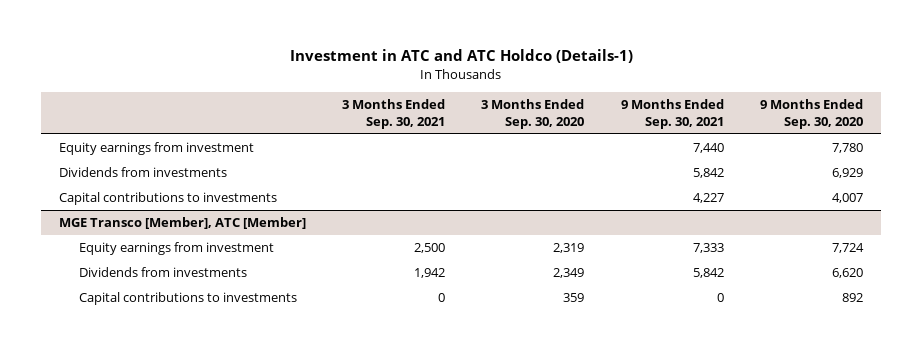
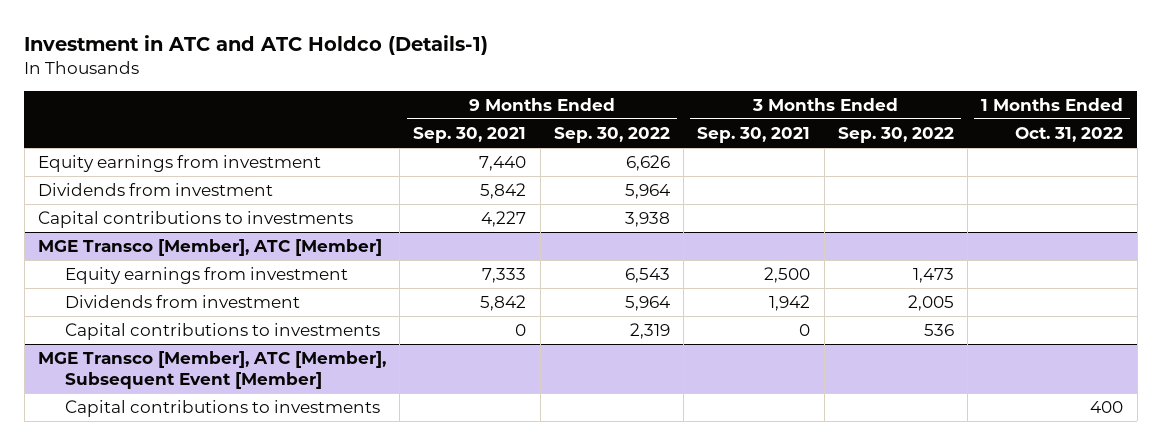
- | 3 Months Ended Sep. 30, 2021 | 3 Months Ended Sep. 30, 2020 | 9 Months Ended Sep. 30, 2021 | 9 Months Ended Sep. 30, 2020
+ | 9 Months Ended Sep. 30, 2021 | 9 Months Ended Sep. 30, 2022 | 3 Months Ended Sep. 30, 2021 | 3 Months Ended Sep. 30, 2022 | 1 Months Ended Oct. 31, 2022
- Dividends from investments | | | 5,842 | 6,929
+ Dividends from investment | 5,842 | 5,964 | | |
@ MGE Transco [Member], ATC [Member]
- Dividends from investments | 1,942 | 2,349 | 5,842 | 6,620
+ Dividends from investment | 5,842 | 5,964 | 1,942 | 2,005 |
+ MGE Transco [Member], ATC [Member], Subsequent Event [Member]
+ Capital contributions to investments | | | | | 400

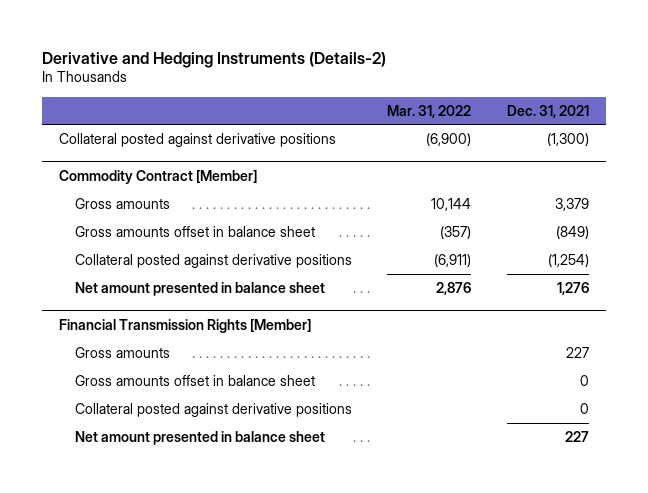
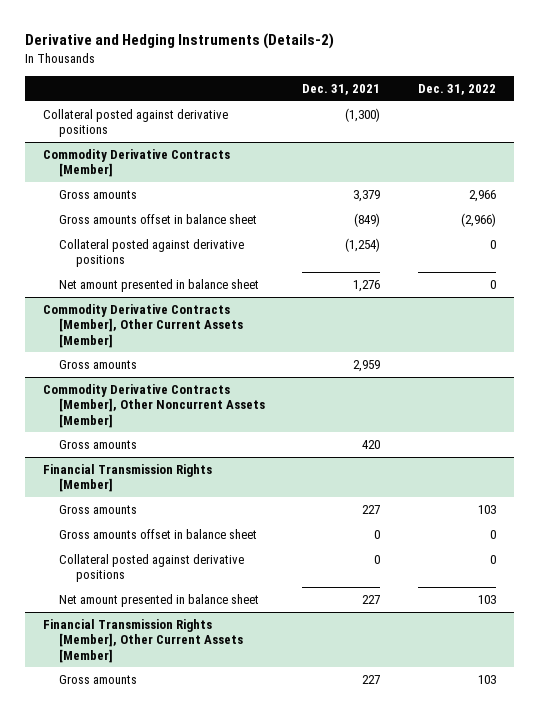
- | Mar. 31, 2022 | Dec. 31, 2021
+ | Dec. 31, 2021 | Dec. 31, 2022
- Commodity Contract [Member]
+ Commodity Derivative Contracts [Member]
+ Commodity Derivative Contracts [Member], Other Current Assets [Member]
+ Gross amounts | 2,959 |
+ Commodity Derivative Contracts [Member], Other Noncurrent Assets [Member]
+ Gross amounts | 420 |
+ Financial Transmission Rights [Member], Other Current Assets [Member]
+ Gross amounts | 227 | 103

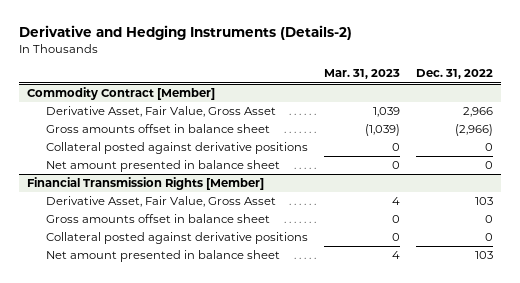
- | Dec. 31, 2021 | Dec. 31, 2022
+ | Mar. 31, 2023 | Dec. 31, 2022
- Collateral posted against derivative positions | (1,300) |
- Commodity Derivative Contracts [Member]
- Gross amounts | 3,379 | 2,966
+ Commodity Contract [Member]
+ Derivative Asset, Fair Value, Gross Asset | 1,039 | 2,966
- Commodity Derivative Contracts [Member], Other Current Assets [Member]
- Gross amounts | 2,959 |
- Commodity Derivative Contracts [Member], Other Noncurrent Assets [Member]
- Gross amounts | 420 |
@ Financial Transmission Rights [Member]
- Gross amounts | 227 | 103
+ Derivative Asset, Fair Value, Gross Asset | 4 | 103
- Financial Transmission Rights [Member], Other Current Assets [Member]
- Gross amounts | 227 | 103

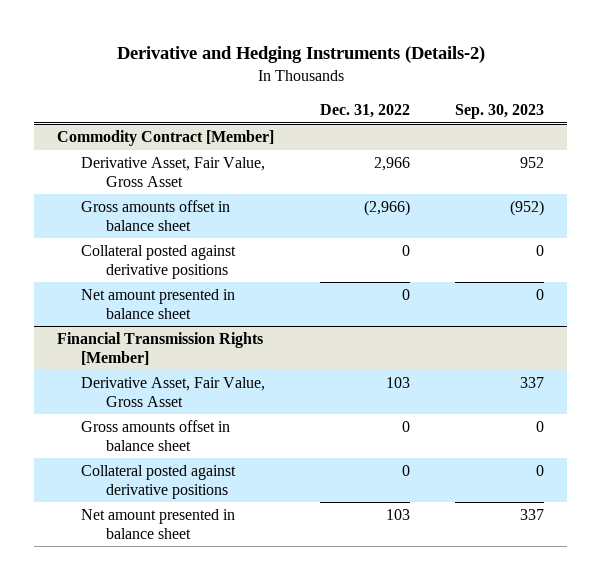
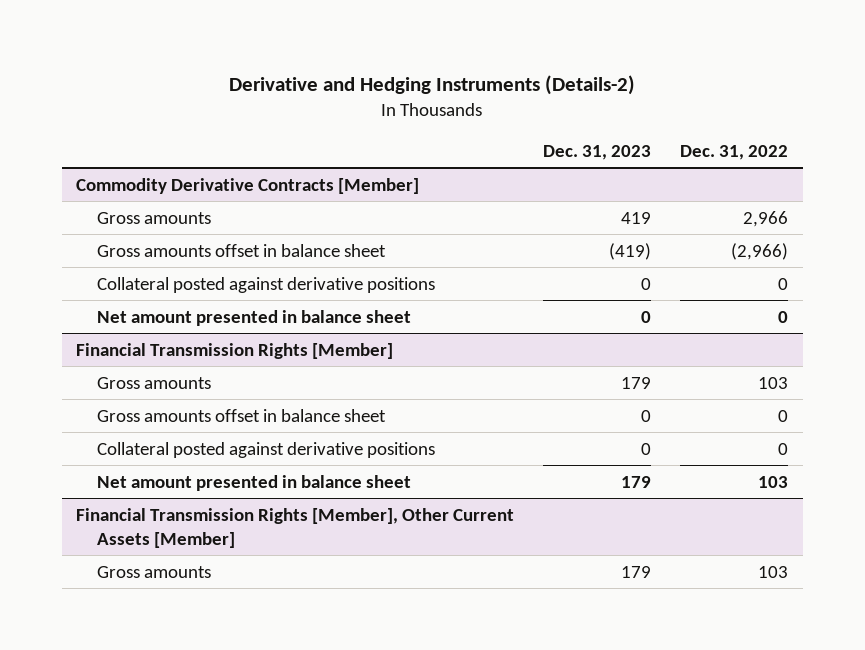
- | Dec. 31, 2022 | Sep. 30, 2023
+ | Dec. 31, 2023 | Dec. 31, 2022
- Commodity Contract [Member]
- Derivative Asset, Fair Value, Gross Asset | 2,966 | 952
+ Commodity Derivative Contracts [Member]
+ Gross amounts | 419 | 2,966
@ Financial Transmission Rights [Member]
- Derivative Asset, Fair Value, Gross Asset | 103 | 337
+ Gross amounts | 179 | 103
+ Financial Transmission Rights [Member], Other Current Assets [Member]
+ Gross amounts | 179 | 103

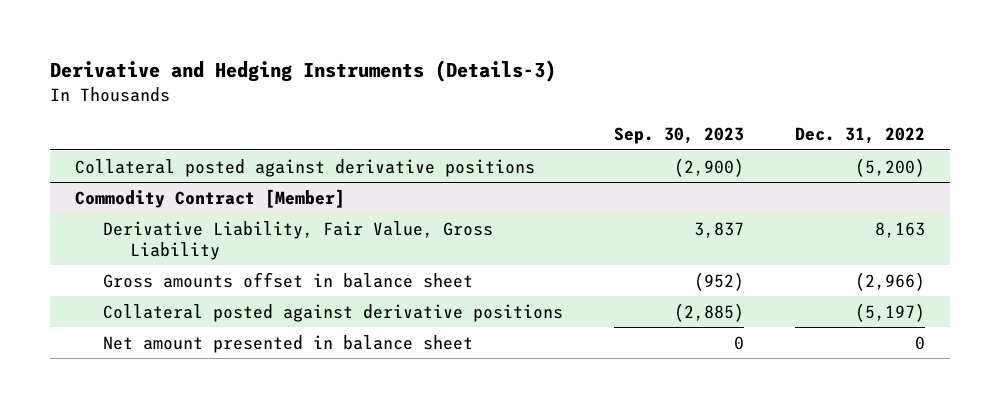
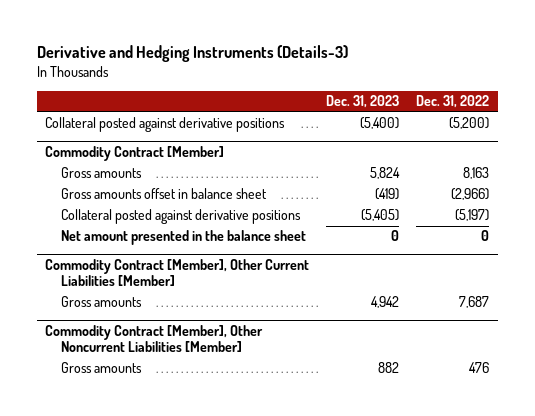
- | Sep. 30, 2023 | Dec. 31, 2022
+ | Dec. 31, 2023 | Dec. 31, 2022
@ Commodity Contract [Member]
- Derivative Liability, Fair Value, Gross Liability | 3,837 | 8,163
+ Gross amounts | 5,824 | 8,163
- Net amount presented in balance sheet | 0 | 0
+ Net amount presented in the balance sheet | 0 | 0
+ Commodity Contract [Member], Other Current Liabilities [Member]
+ Gross amounts | 4,942 | 7,687
+ Commodity Contract [Member], Other Noncurrent Liabilities [Member]
+ Gross amounts | 882 | 476

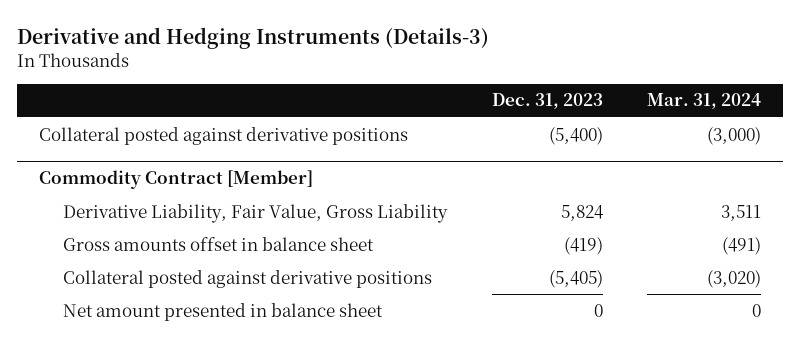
- | Dec. 31, 2023 | Dec. 31, 2022
+ | Dec. 31, 2023 | Mar. 31, 2024
@ Commodity Contract [Member]
- Gross amounts | 5,824 | 8,163
+ Derivative Liability, Fair Value, Gross Liability | 5,824 | 3,511
- Net amount presented in the balance sheet | 0 | 0
- Commodity Contract [Member], Other Current Liabilities [Member]
- Gross amounts | 4,942 | 7,687
- Commodity Contract [Member], Other Noncurrent Liabilities [Member]
- Gross amounts | 882 | 476
@ Commodity Contract [Member]
+ Net amount presented in balance sheet | 0 | 0

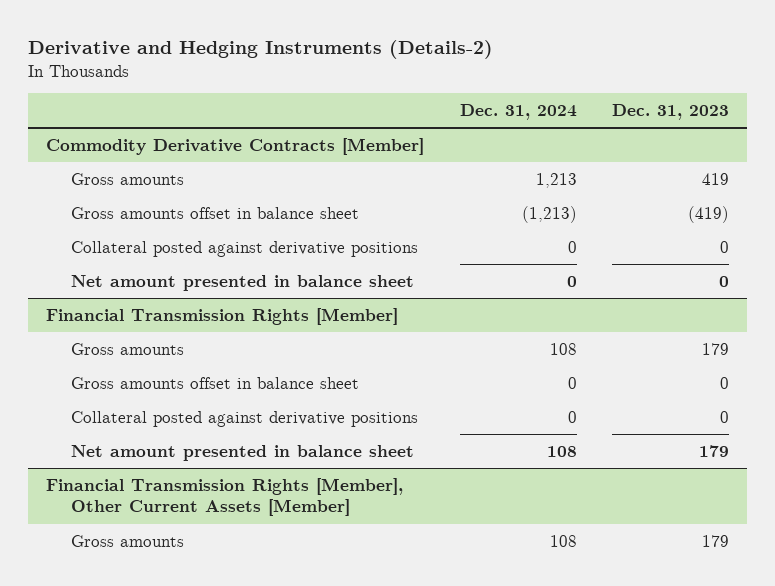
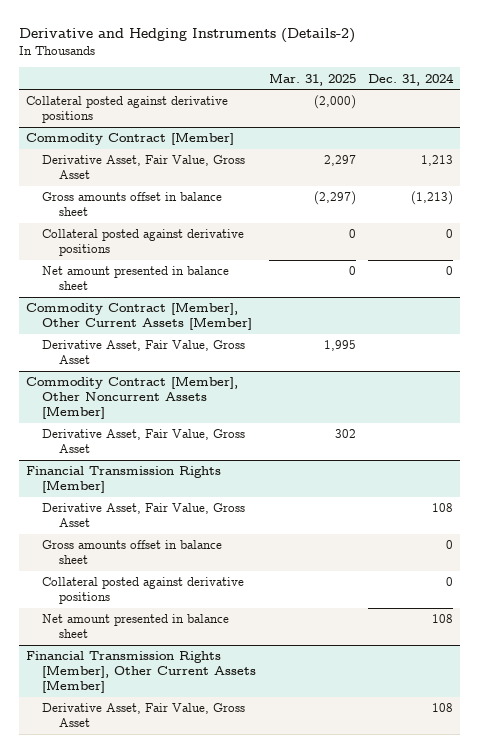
- | Dec. 31, 2024 | Dec. 31, 2023
+ | Mar. 31, 2025 | Dec. 31, 2024
- Commodity Derivative Contracts [Member]
- Gross amounts | 1,213 | 419
+ Collateral posted against derivative positions | (2,000) |
+ Commodity Contract [Member]
+ Derivative Asset, Fair Value, Gross Asset | 2,297 | 1,213
+ Commodity Contract [Member], Other Current Assets [Member]
+ Derivative Asset, Fair Value, Gross Asset | 1,995 |
+ Commodity Contract [Member], Other Noncurrent Assets [Member]
+ Derivative Asset, Fair Value, Gross Asset | 302 |
@ Financial Transmission Rights [Member]
- Gross amounts | 108 | 179
+ Derivative Asset, Fair Value, Gross Asset | | 108
@ Financial Transmission Rights [Member], Other Current Assets [Member]
- Gross amounts | 108 | 179
+ Derivative Asset, Fair Value, Gross Asset | | 108

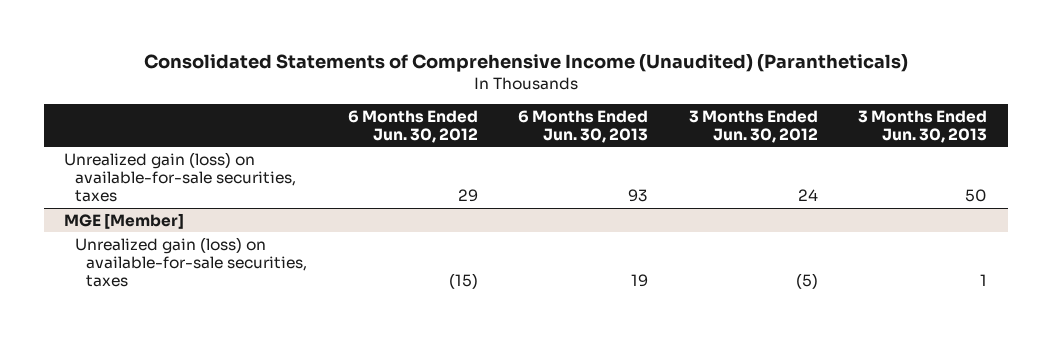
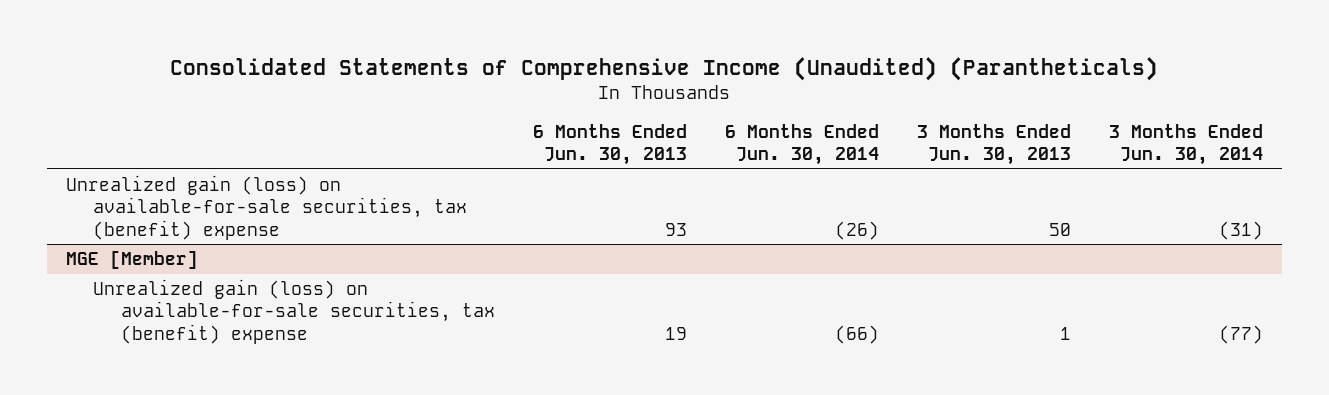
- | 6 Months Ended Jun. 30, 2012 | 6 Months Ended Jun. 30, 2013 | 3 Months Ended Jun. 30, 2012 | 3 Months Ended Jun. 30, 2013
+ | 6 Months Ended Jun. 30, 2013 | 6 Months Ended Jun. 30, 2014 | 3 Months Ended Jun. 30, 2013 | 3 Months Ended Jun. 30, 2014
- Unrealized gain (loss) on available-for-sale securities, taxes | 29 | 93 | 24 | 50
+ Unrealized gain (loss) on available-for-sale securities, tax (benefit) expense | 93 | (26) | 50 | (31)
@ MGE [Member]
- Unrealized gain (loss) on available-for-sale securities, taxes | (15) | 19 | (5) | 1
+ Unrealized gain (loss) on available-for-sale securities, tax (benefit) expense | 19 | (66) | 1 | (77)

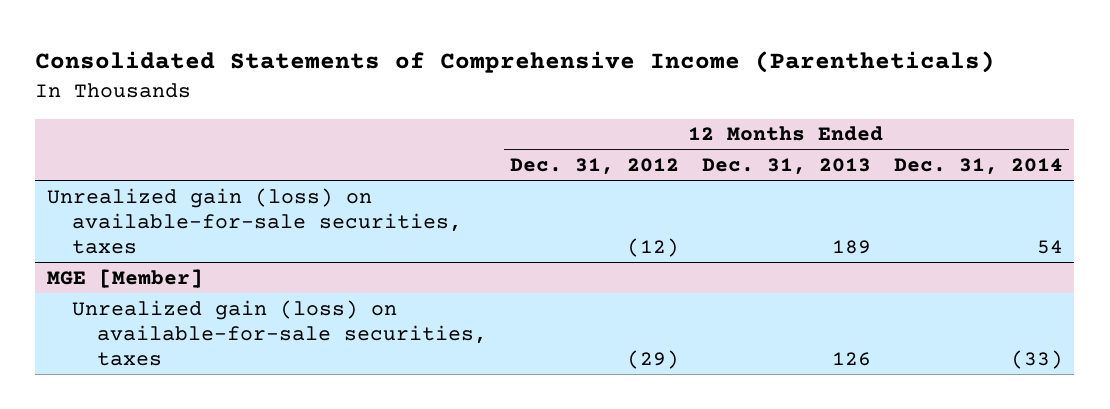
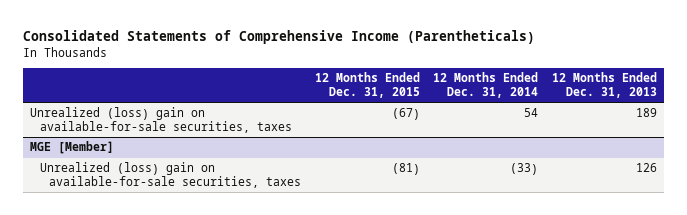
- | 12 Months Ended Dec. 31, 2012 | 12 Months Ended Dec. 31, 2013 | 12 Months Ended Dec. 31, 2014
+ | 12 Months Ended Dec. 31, 2015 | 12 Months Ended Dec. 31, 2014 | 12 Months Ended Dec. 31, 2013
- Unrealized gain (loss) on available-for-sale securities, taxes | (12) | 189 | 54
+ Unrealized (loss) gain on available-for-sale securities, taxes | (67) | 54 | 189
@ MGE [Member]
- Unrealized gain (loss) on available-for-sale securities, taxes | (29) | 126 | (33)
+ Unrealized (loss) gain on available-for-sale securities, taxes | (81) | (33) | 126

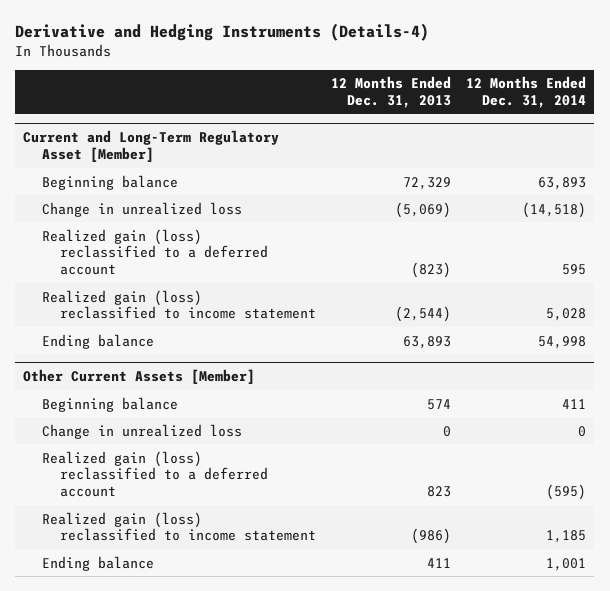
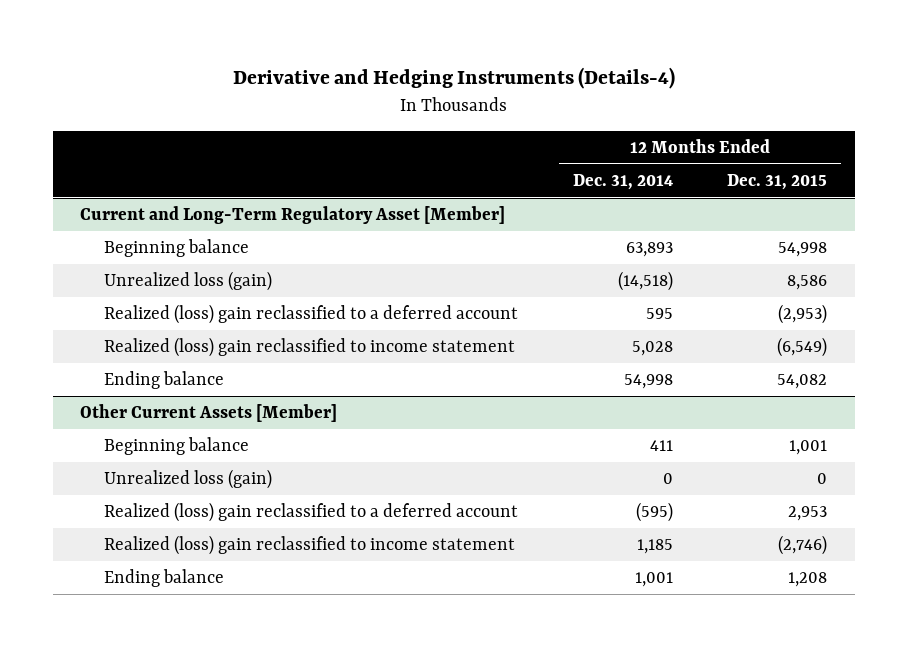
- | 12 Months Ended Dec. 31, 2013 | 12 Months Ended Dec. 31, 2014
+ | 12 Months Ended Dec. 31, 2014 | 12 Months Ended Dec. 31, 2015
@ Current and Long-Term Regulatory Asset [Member]
- Change in unrealized loss | (5,069) | (14,518)
- Realized gain (loss) reclassified to a deferred account | (823) | 595
- Realized gain (loss) reclassified to income statement | (2,544) | 5,028
+ Unrealized loss (gain) | (14,518) | 8,586
+ Realized (loss) gain reclassified to a deferred account | 595 | (2,953)
+ Realized (loss) gain reclassified to income statement | 5,028 | (6,549)
@ Other Current Assets [Member]
- Change in unrealized loss | 0 | 0
- Realized gain (loss) reclassified to a deferred account | 823 | (595)
- Realized gain (loss) reclassified to income statement | (986) | 1,185
+ Unrealized loss (gain) | 0 | 0
+ Realized (loss) gain reclassified to a deferred account | (595) | 2,953
+ Realized (loss) gain reclassified to income statement | 1,185 | (2,746)

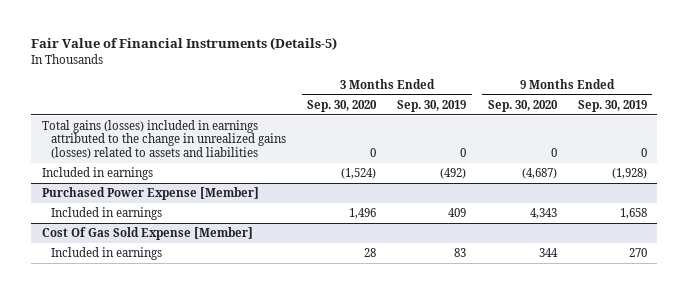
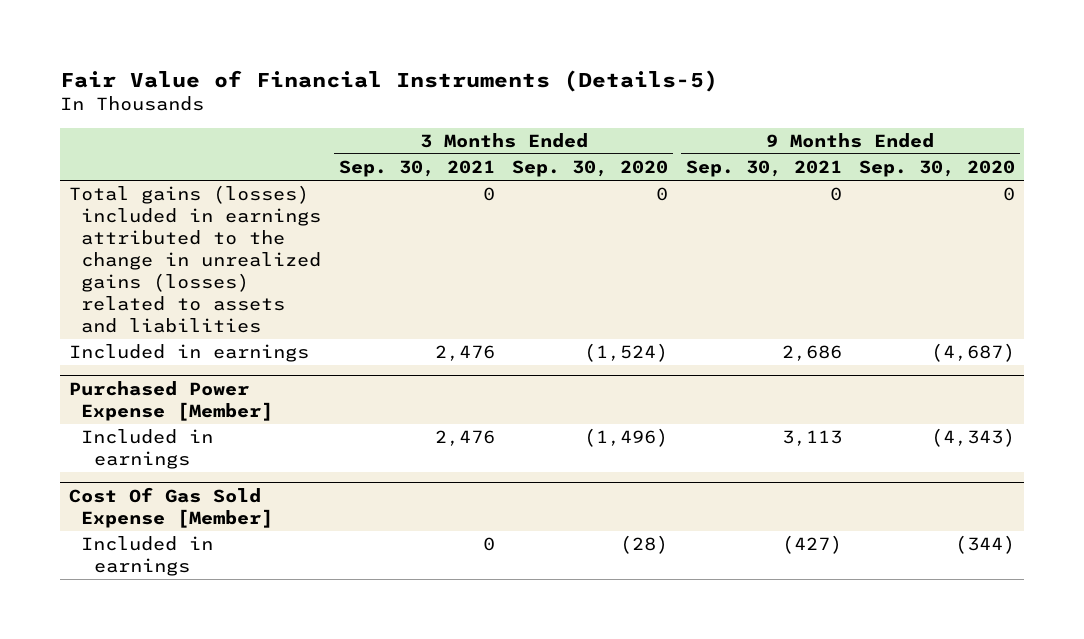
- | 3 Months Ended Sep. 30, 2020 | 3 Months Ended Sep. 30, 2019 | 9 Months Ended Sep. 30, 2020 | 9 Months Ended Sep. 30, 2019
+ | 3 Months Ended Sep. 30, 2021 | 3 Months Ended Sep. 30, 2020 | 9 Months Ended Sep. 30, 2021 | 9 Months Ended Sep. 30, 2020
@ Purchased Power Expense [Member]
- Included in earnings | 1,496 | 409 | 4,343 | 1,658
+ Included in earnings | 2,476 | (1,496) | 3,113 | (4,343)
@ Cost Of Gas Sold Expense [Member]
- Included in earnings | 28 | 83 | 344 | 270
+ Included in earnings | 0 | (28) | (427) | (344)

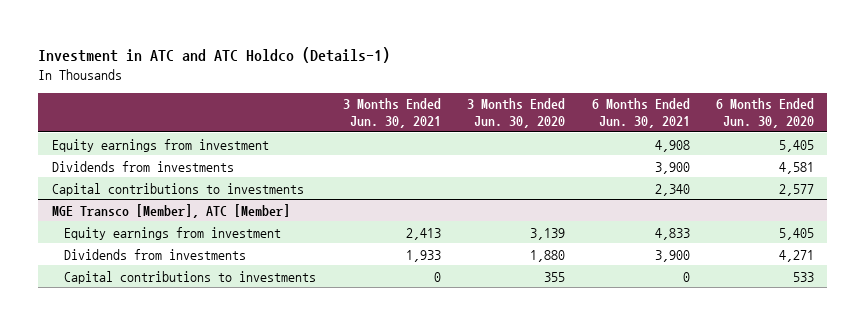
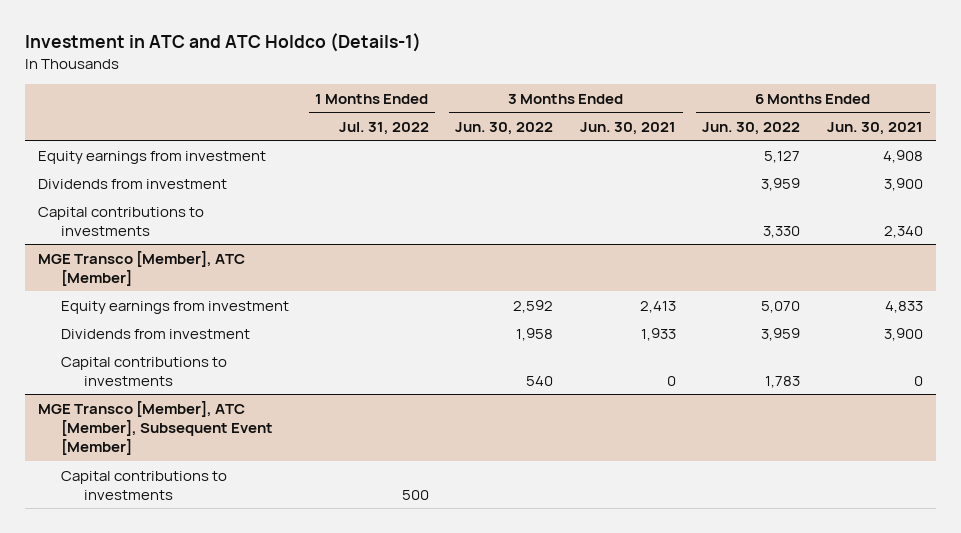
- | 3 Months Ended Jun. 30, 2021 | 3 Months Ended Jun. 30, 2020 | 6 Months Ended Jun. 30, 2021 | 6 Months Ended Jun. 30, 2020
+ | 1 Months Ended Jul. 31, 2022 | 3 Months Ended Jun. 30, 2022 | 3 Months Ended Jun. 30, 2021 | 6 Months Ended Jun. 30, 2022 | 6 Months Ended Jun. 30, 2021
- Dividends from investments | | | 3,900 | 4,581
+ Dividends from investment | | | | 3,959 | 3,900
@ MGE Transco [Member], ATC [Member]
- Dividends from investments | 1,933 | 1,880 | 3,900 | 4,271
+ Dividends from investment | | 1,958 | 1,933 | 3,959 | 3,900
+ MGE Transco [Member], ATC [Member], Subsequent Event [Member]
+ Capital contributions to investments | 500 | | | |

